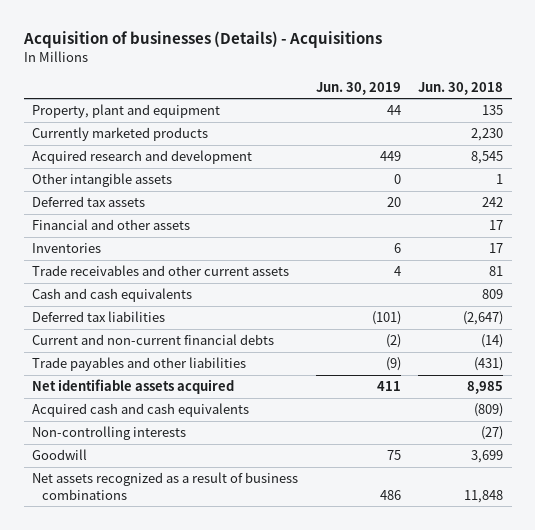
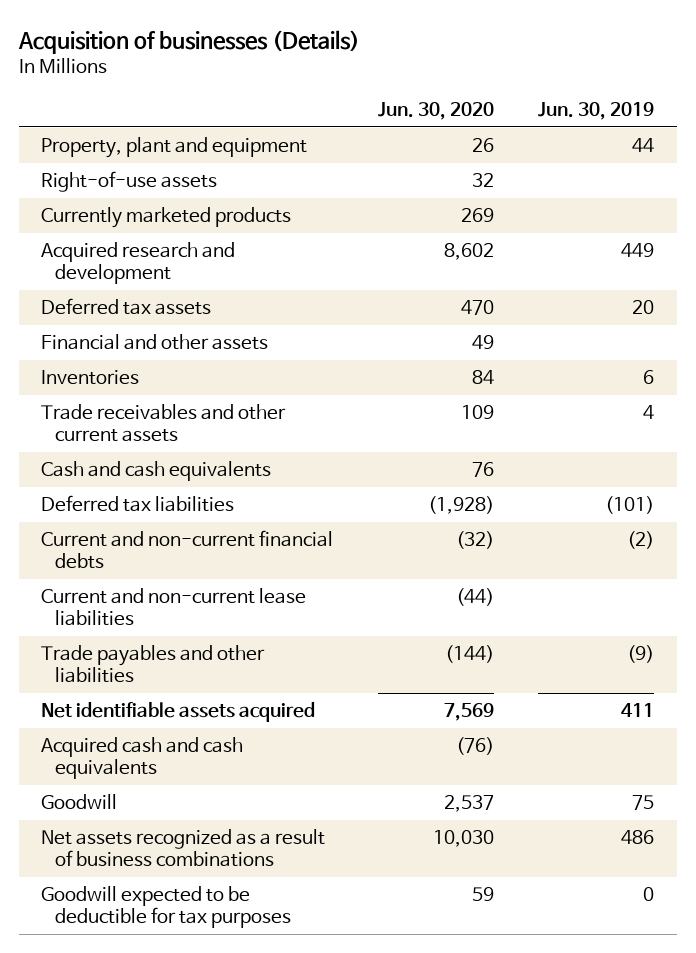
- Acquisition of businesses (Details) - Acquisitions
+ Acquisition of businesses (Details)
- | Jun. 30, 2019 | Jun. 30, 2018
+ | Jun. 30, 2020 | Jun. 30, 2019
+ Right-of-use assets | 32 |
- Other intangible assets | 0 | 1
+ Current and non-current lease liabilities | (44) |
- Non-controlling interests | | (27)
+ Goodwill expected to be deductible for tax purposes | 59 | 0

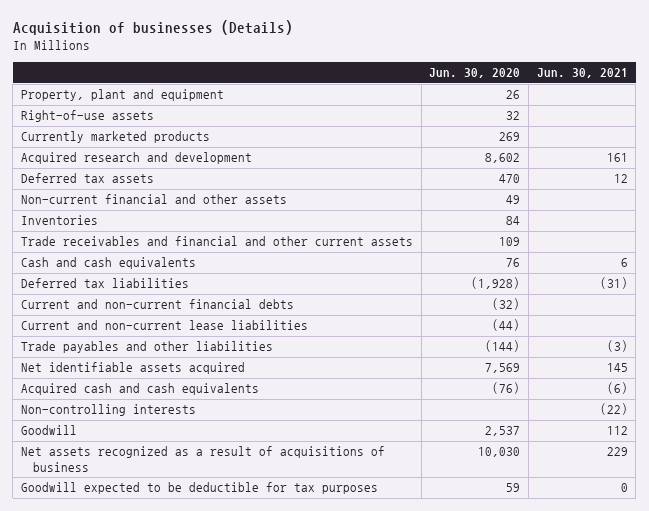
- | Jun. 30, 2020 | Jun. 30, 2019
+ | Jun. 30, 2020 | Jun. 30, 2021
- Financial and other assets | 49 |
+ Non-current financial and other assets | 49 |
- Trade receivables and other current assets | 109 | 4
+ Trade receivables and financial and other current assets | 109 |
+ Non-controlling interests | | (22)
- Net assets recognized as a result of business combinations | 10,030 | 486
+ Net assets recognized as a result of acquisitions of business | 10,030 | 229

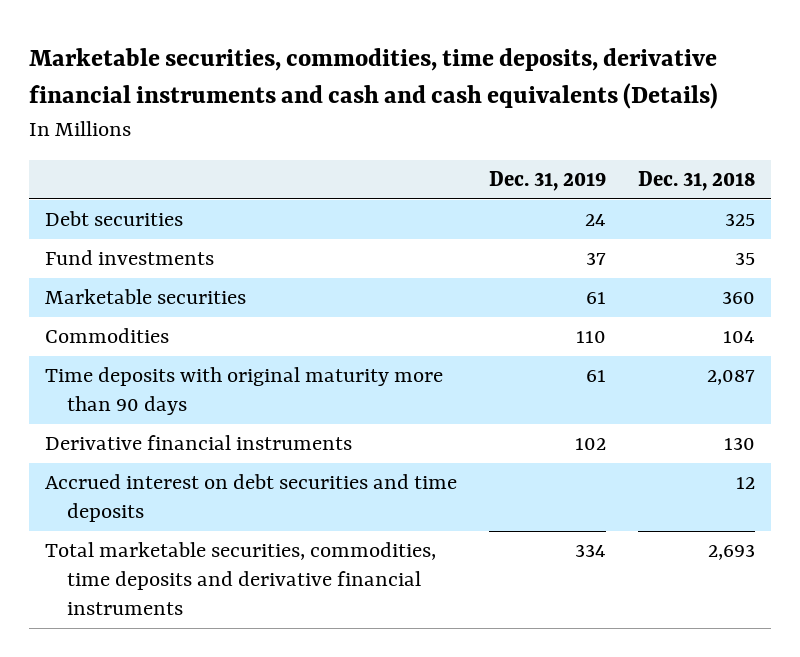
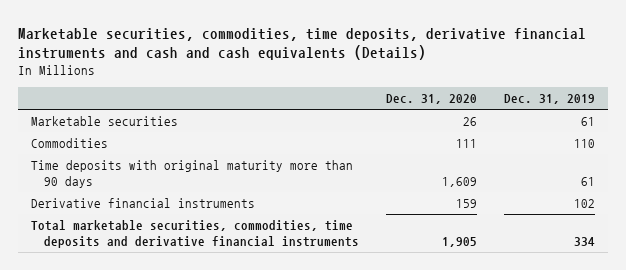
- | Dec. 31, 2019 | Dec. 31, 2018
+ | Dec. 31, 2020 | Dec. 31, 2019
- Debt securities | 24 | 325
- Fund investments | 37 | 35
- Accrued interest on debt securities and time deposits | | 12

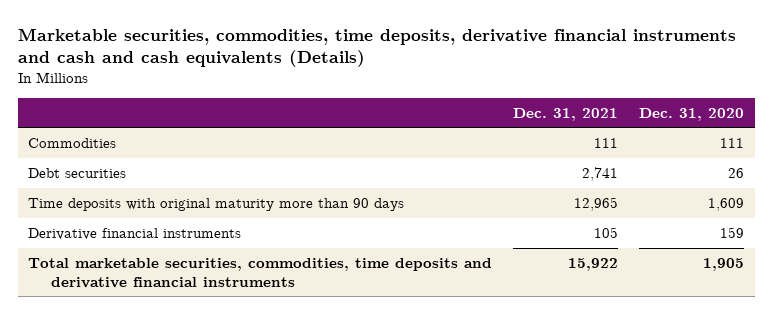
- | Dec. 31, 2020 | Dec. 31, 2019
+ | Dec. 31, 2021 | Dec. 31, 2020
- Marketable securities | 26 | 61
+ Debt securities | 2,741 | 26

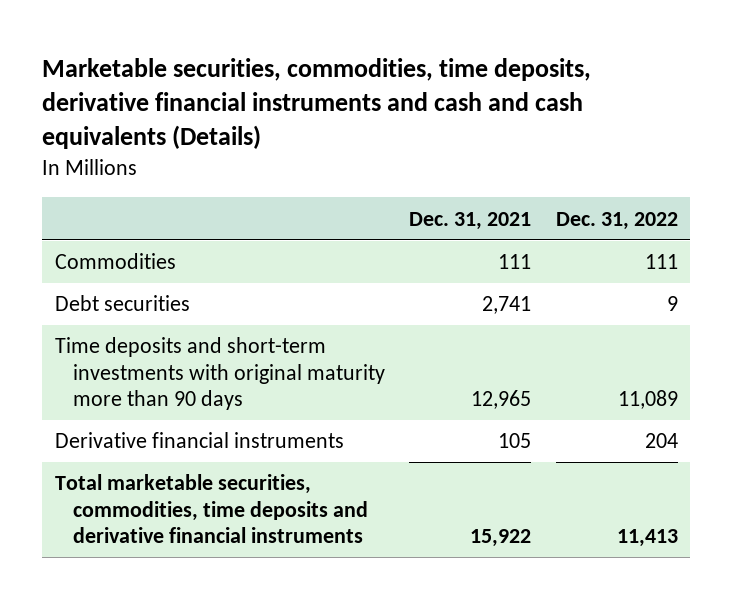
- | Dec. 31, 2021 | Dec. 31, 2020
+ | Dec. 31, 2021 | Dec. 31, 2022
- Time deposits with original maturity more than 90 days | 12,965 | 1,609
+ Time deposits and short-term investments with original maturity more than 90 days | 12,965 | 11,089

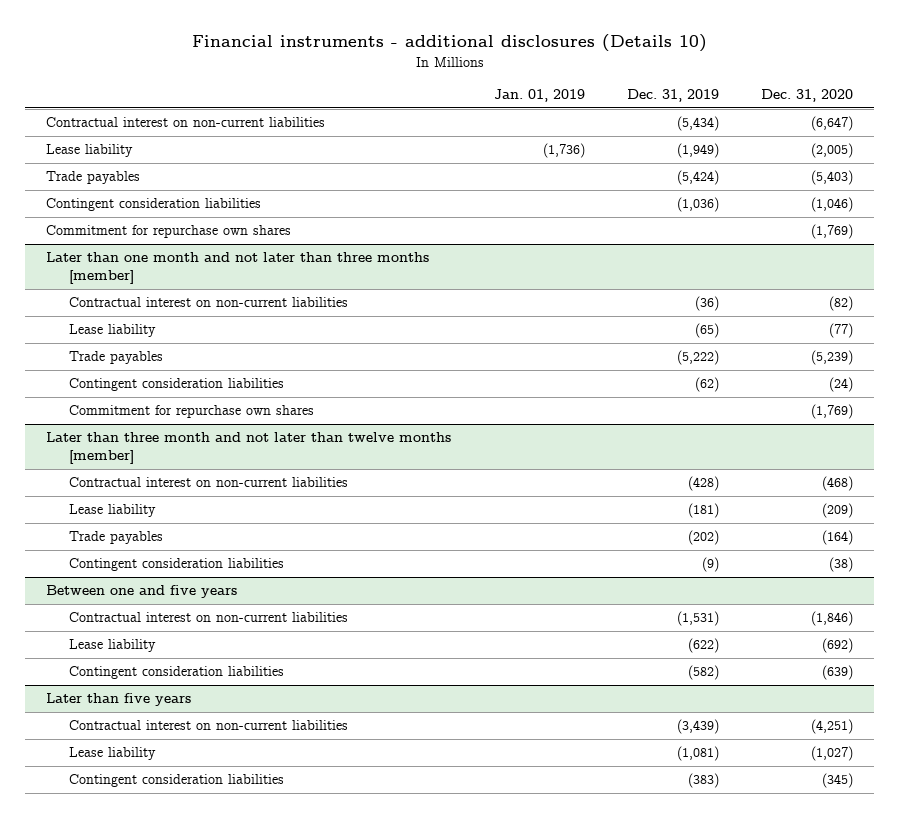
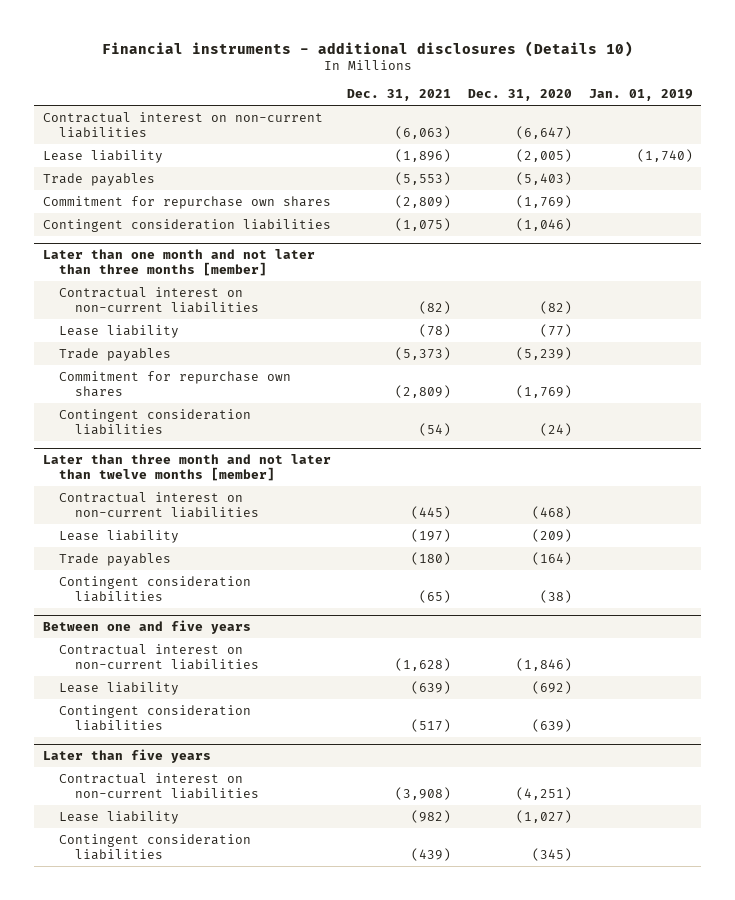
- | Jan. 01, 2019 | Dec. 31, 2019 | Dec. 31, 2020
+ | Dec. 31, 2021 | Dec. 31, 2020 | Jan. 01, 2019
- Lease liability | (1,736) | (1,949) | (2,005)
+ Lease liability | (1,896) | (2,005) | (1,740)
moved down: Contingent consideration liabilities | (1,075) | (1,046) |
@ Later than one month and not later than three months [member]
moved down: Contingent consideration liabilities | (54) | (24) |

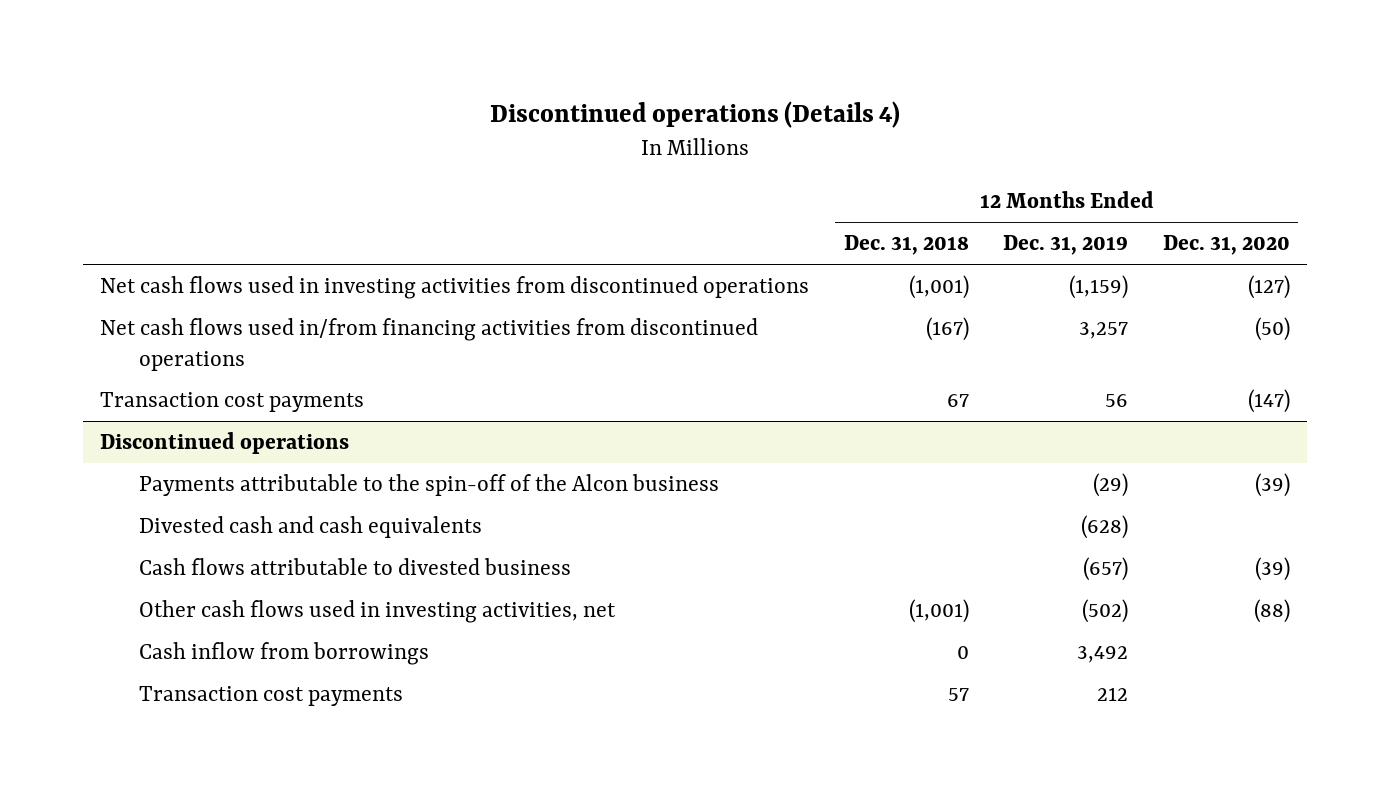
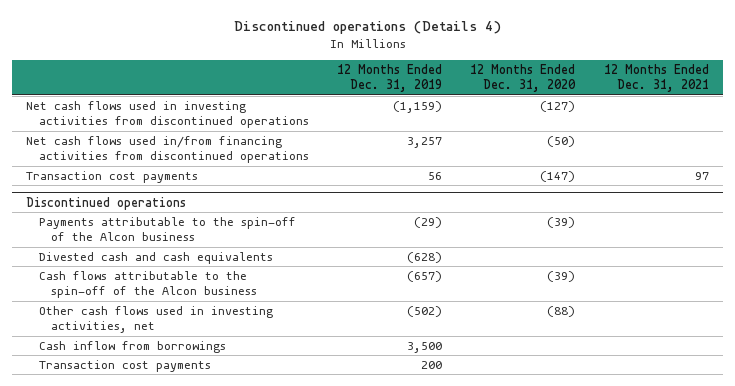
- | 12 Months Ended Dec. 31, 2018 | 12 Months Ended Dec. 31, 2019 | 12 Months Ended Dec. 31, 2020
+ | 12 Months Ended Dec. 31, 2019 | 12 Months Ended Dec. 31, 2020 | 12 Months Ended Dec. 31, 2021
@ Discontinued operations
- Cash flows attributable to divested business | | (657) | (39)
+ Cash flows attributable to the spin-off of the Alcon business | (657) | (39) |
- Cash inflow from borrowings | 0 | 3,492 |
- Transaction cost payments | 57 | 212 |
+ Cash inflow from borrowings | 3,500 | |
+ Transaction cost payments | 200 | |

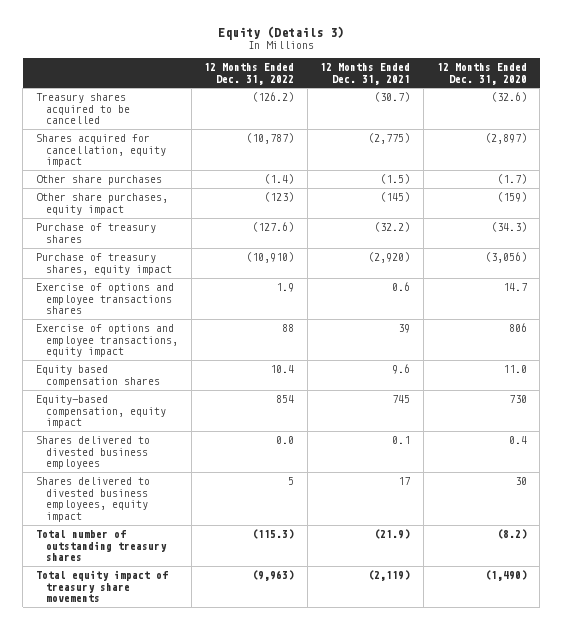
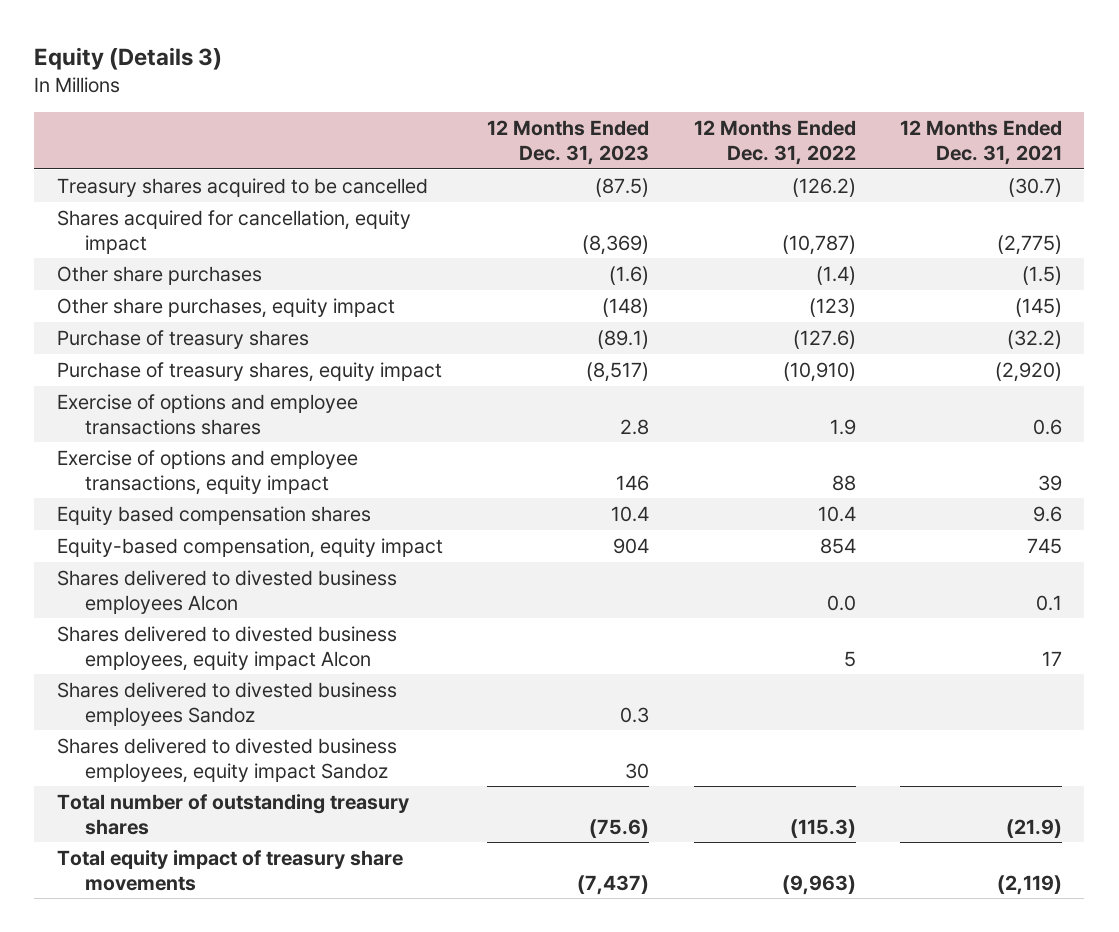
- | 12 Months Ended Dec. 31, 2022 | 12 Months Ended Dec. 31, 2021 | 12 Months Ended Dec. 31, 2020
+ | 12 Months Ended Dec. 31, 2023 | 12 Months Ended Dec. 31, 2022 | 12 Months Ended Dec. 31, 2021
- Shares delivered to divested business employees | 0.0 | 0.1 | 0.4
- Shares delivered to divested business employees, equity impact | 5 | 17 | 30
+ Shares delivered to divested business employees Alcon | | 0.0 | 0.1
+ Shares delivered to divested business employees, equity impact Alcon | | 5 | 17
+ Shares delivered to divested business employees Sandoz | 0.3 | |
+ Shares delivered to divested business employees, equity impact Sandoz | 30 | |

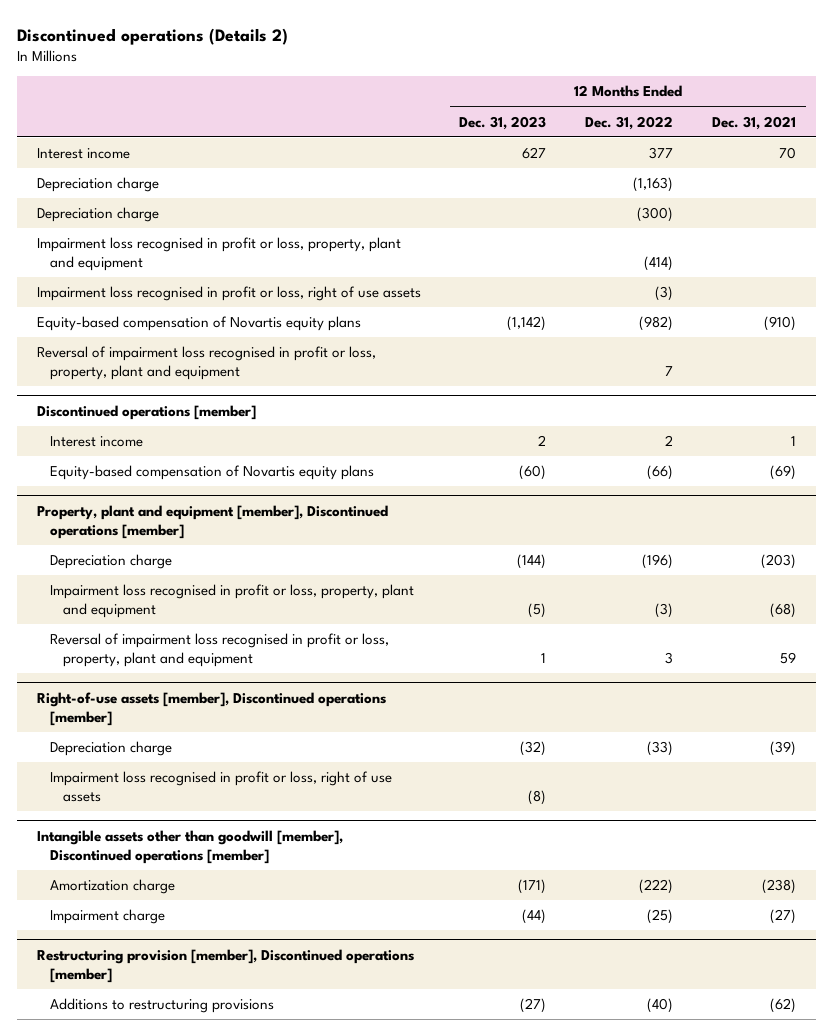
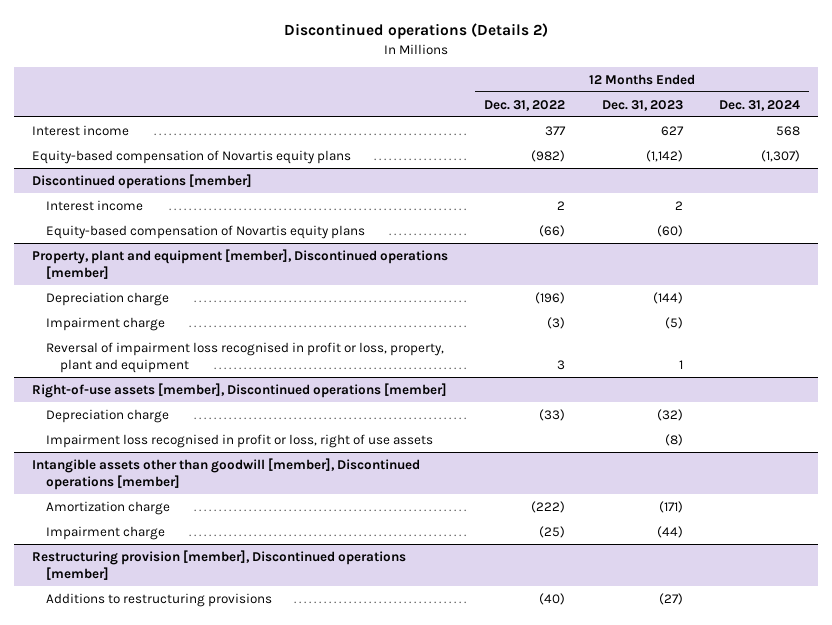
- | 12 Months Ended Dec. 31, 2023 | 12 Months Ended Dec. 31, 2022 | 12 Months Ended Dec. 31, 2021
+ | 12 Months Ended Dec. 31, 2022 | 12 Months Ended Dec. 31, 2023 | 12 Months Ended Dec. 31, 2024
- Depreciation charge | | (1,163) |
- Depreciation charge | | (300) |
- Impairment loss recognised in profit or loss, property, plant and equipment | | (414) |
- Impairment loss recognised in profit or loss, right of use assets | | (3) |
- Reversal of impairment loss recognised in profit or loss, property, plant and equipment | | 7 |
@ Property, plant and equipment [member], Discontinued operations [member]
- Impairment loss recognised in profit or loss, property, plant and equipment | (5) | (3) | (68)
+ Impairment charge | (3) | (5) |

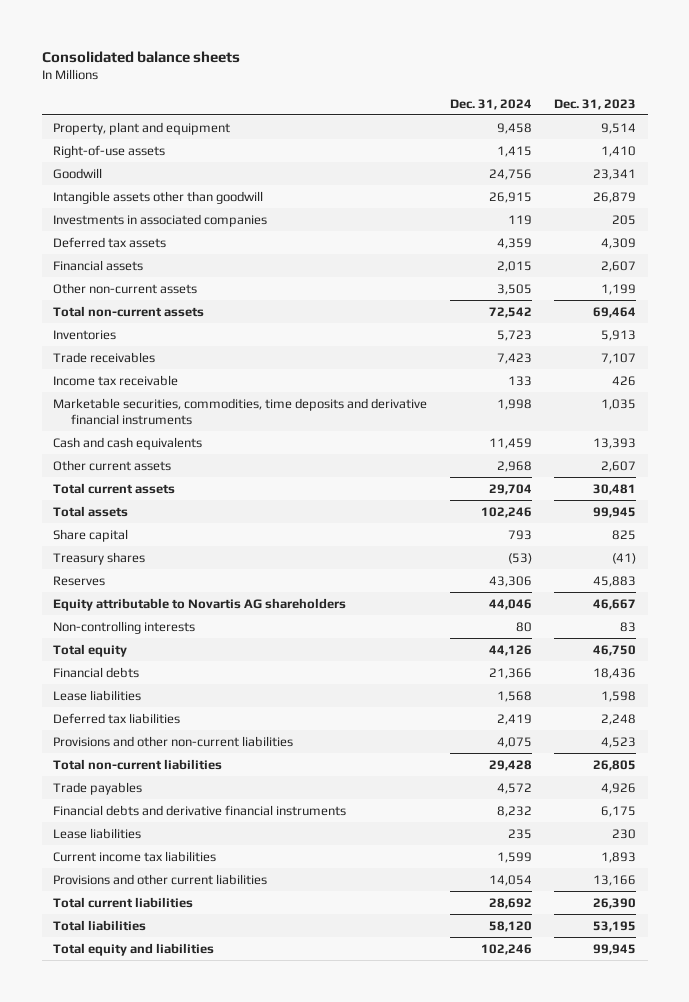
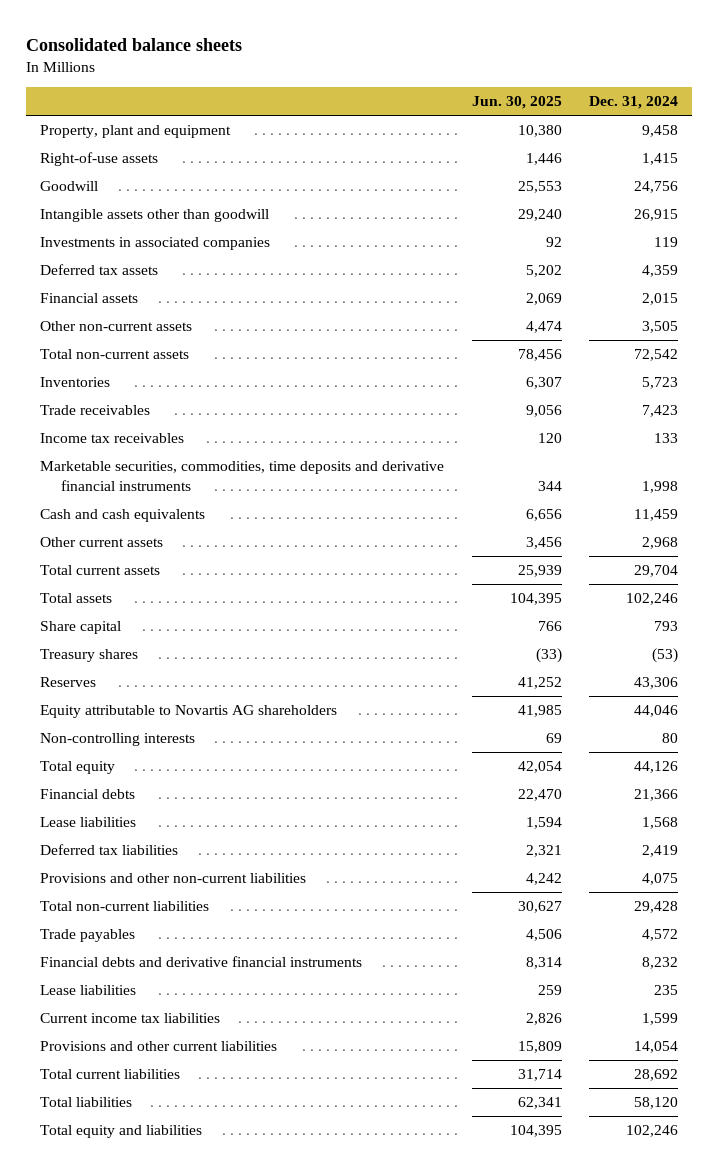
- | Dec. 31, 2024 | Dec. 31, 2023
+ | Jun. 30, 2025 | Dec. 31, 2024
- Income tax receivable | 133 | 426
+ Income tax receivables | 120 | 133

